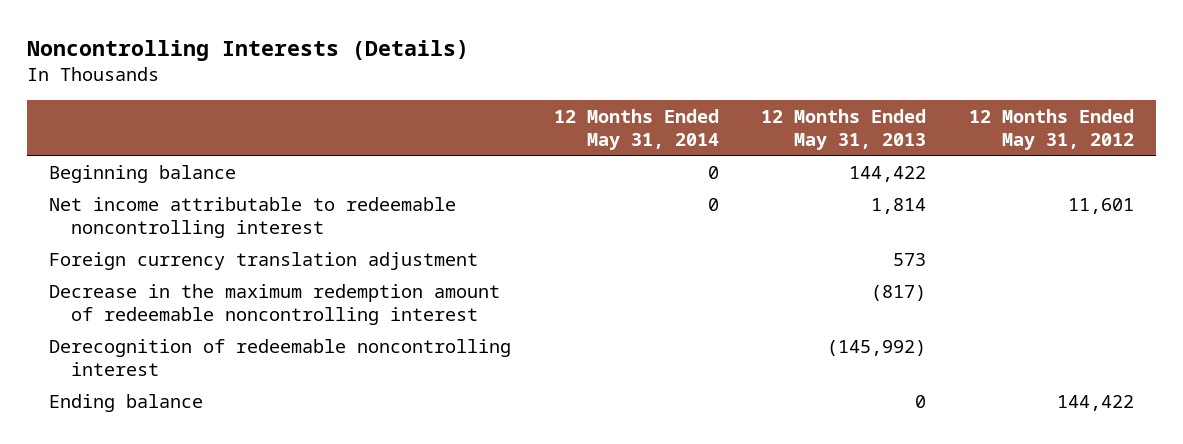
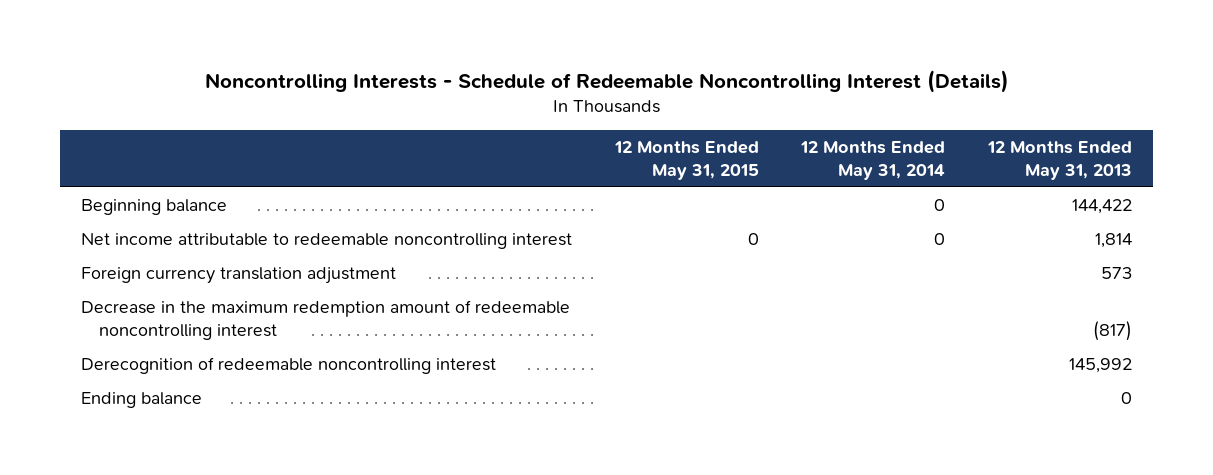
- Noncontrolling Interests (Details)
+ Noncontrolling Interests - Schedule of Redeemable Noncontrolling Interest (Details)
- | 12 Months Ended May 31, 2014 | 12 Months Ended May 31, 2013 | 12 Months Ended May 31, 2012
+ | 12 Months Ended May 31, 2015 | 12 Months Ended May 31, 2014 | 12 Months Ended May 31, 2013
- Derecognition of redeemable noncontrolling interest | | (145,992) |
+ Derecognition of redeemable noncontrolling interest | | | 145,992

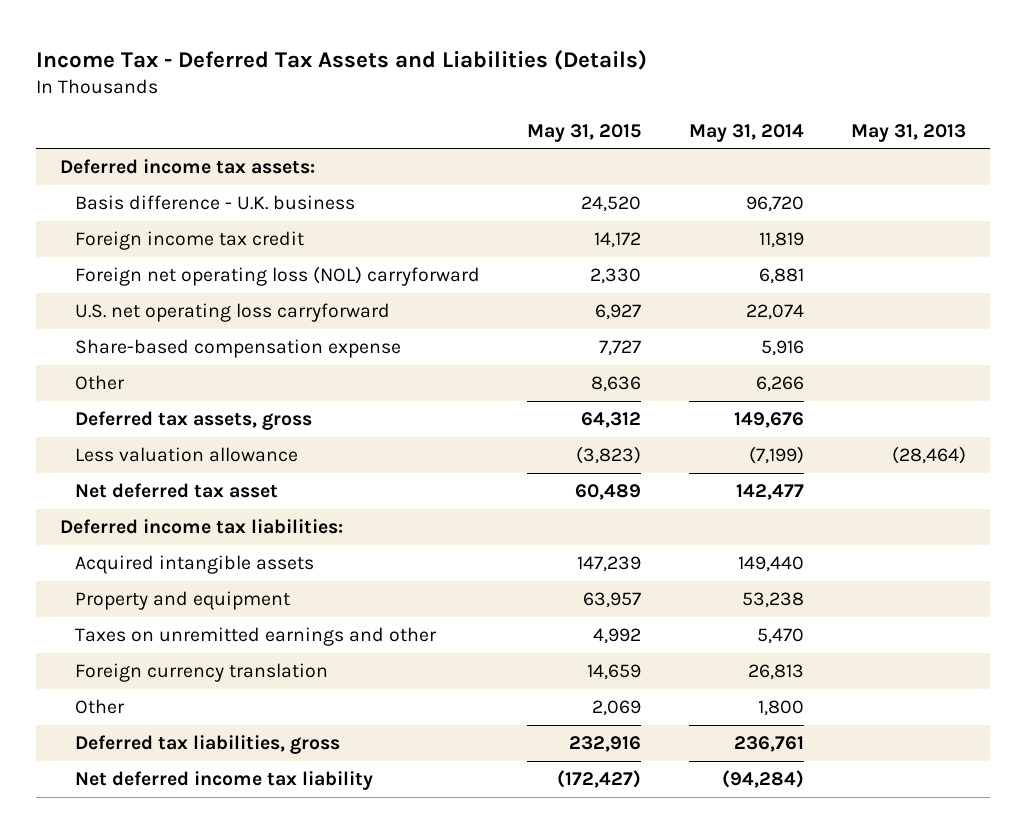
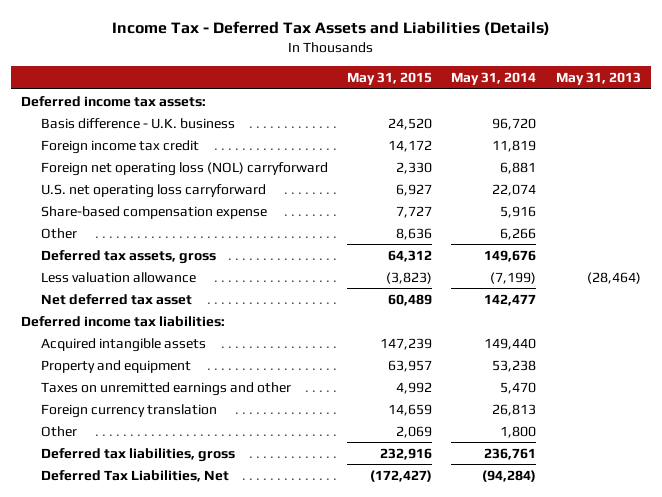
- Net deferred income tax liability | (172,427) | (94,284) |
+ Deferred Tax Liabilities, Net | (172,427) | (94,284) |

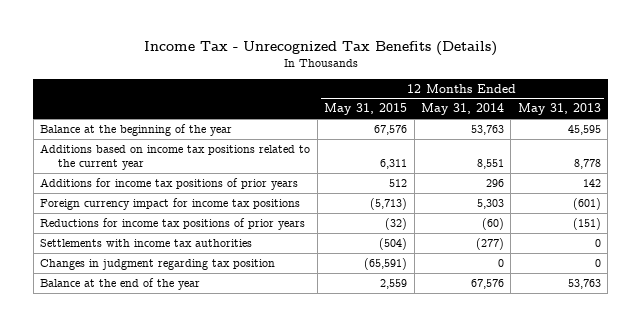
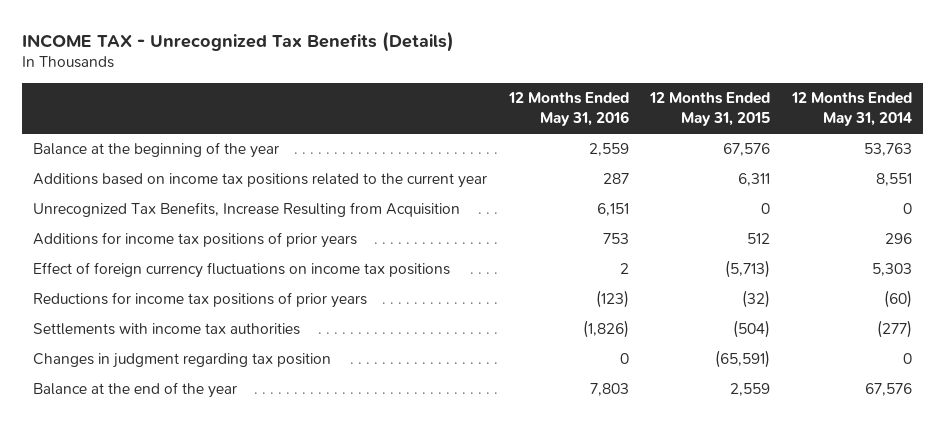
- Income Tax - Unrecognized Tax Benefits (Details)
+ INCOME TAX - Unrecognized Tax Benefits (Details)
- | 12 Months Ended May 31, 2015 | 12 Months Ended May 31, 2014 | 12 Months Ended May 31, 2013
+ | 12 Months Ended May 31, 2016 | 12 Months Ended May 31, 2015 | 12 Months Ended May 31, 2014
+ Unrecognized Tax Benefits, Increase Resulting from Acquisition | 6,151 | 0 | 0
- Foreign currency impact for income tax positions | (5,713) | 5,303 | (601)
+ Effect of foreign currency fluctuations on income tax positions | 2 | (5,713) | 5,303

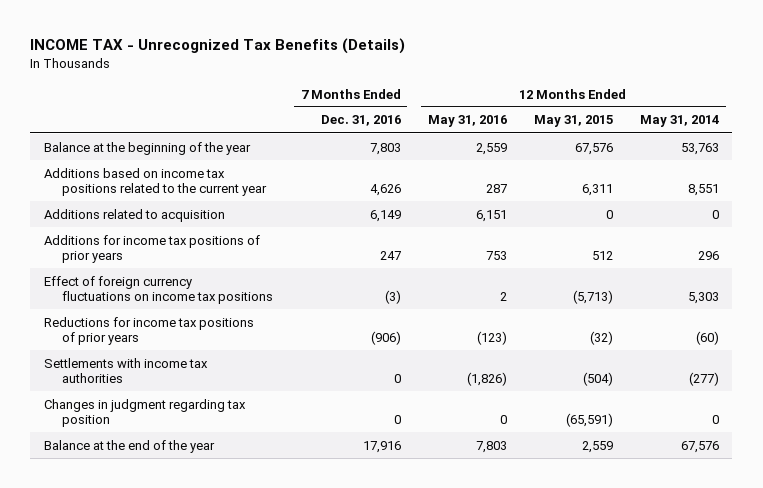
- | 12 Months Ended May 31, 2016 | 12 Months Ended May 31, 2015 | 12 Months Ended May 31, 2014
+ | 7 Months Ended Dec. 31, 2016 | 12 Months Ended May 31, 2016 | 12 Months Ended May 31, 2015 | 12 Months Ended May 31, 2014
- Unrecognized Tax Benefits, Increase Resulting from Acquisition | 6,151 | 0 | 0
+ Additions related to acquisition | 6,149 | 6,151 | 0 | 0

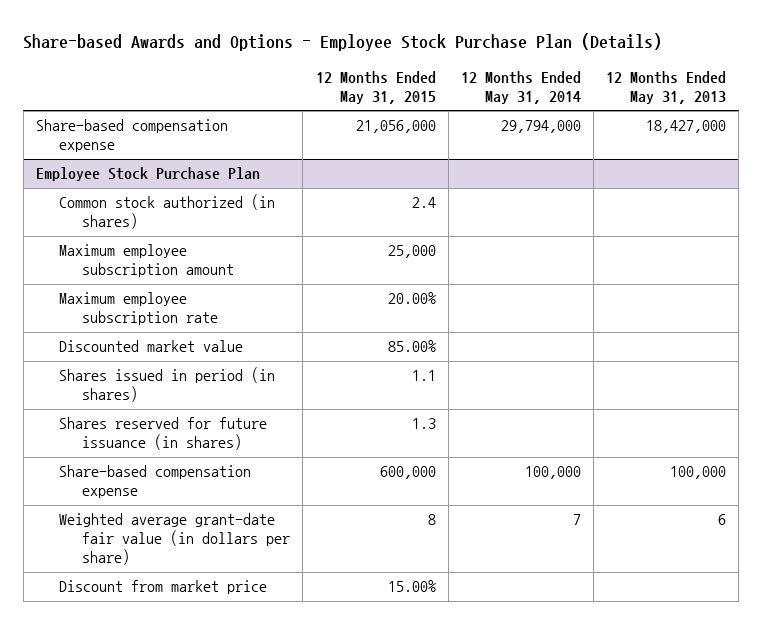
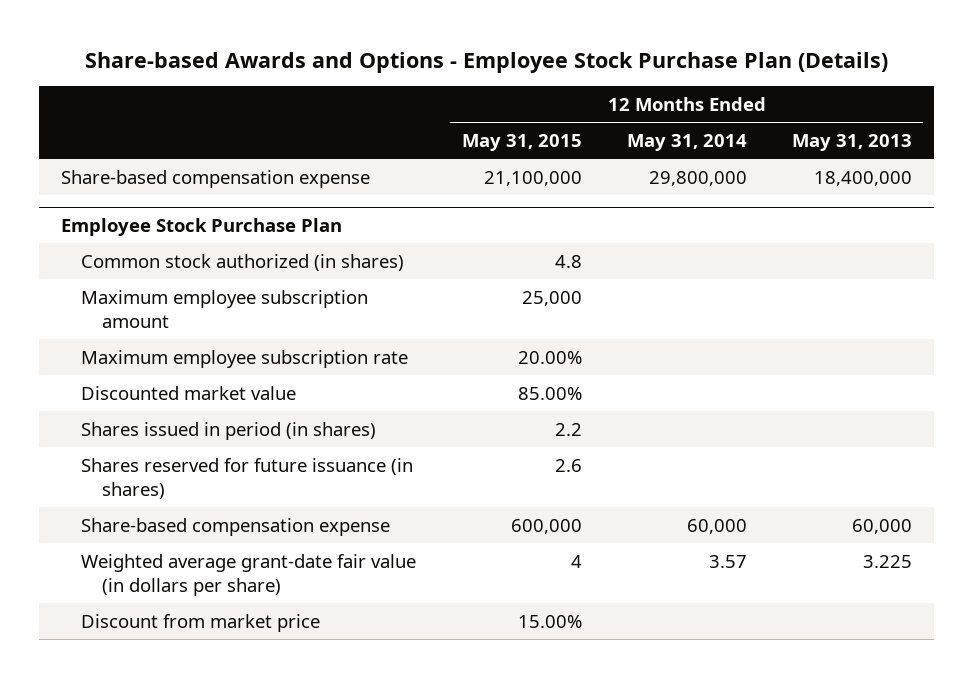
- Share-based compensation expense | 21,056,000 | 29,794,000 | 18,427,000
+ Share-based compensation expense | 21,100,000 | 29,800,000 | 18,400,000
@ Employee Stock Purchase Plan
- Common stock authorized (in shares) | 2.4 | |
+ Common stock authorized (in shares) | 4.8 | |
- Shares issued in period (in shares) | 1.1 | |
- Shares reserved for future issuance (in shares) | 1.3 | |
- Share-based compensation expense | 600,000 | 100,000 | 100,000
- Weighted average grant-date fair value (in dollars per share) | 8 | 7 | 6
+ Shares issued in period (in shares) | 2.2 | |
+ Shares reserved for future issuance (in shares) | 2.6 | |
+ Share-based compensation expense | 600,000 | 60,000 | 60,000
+ Weighted average grant-date fair value (in dollars per share) | 4 | 3.57 | 3.225

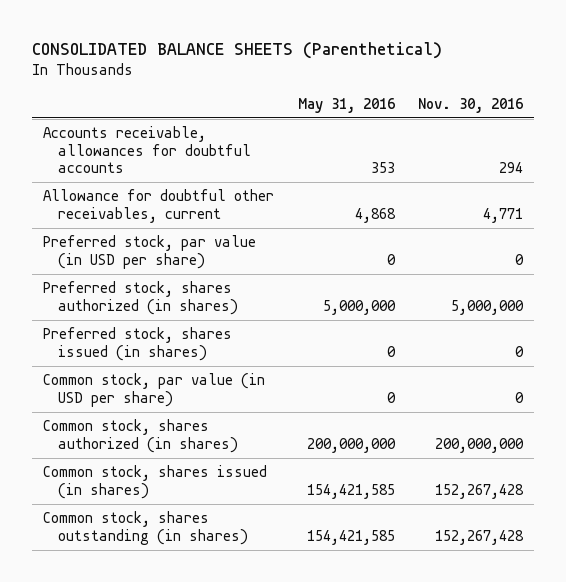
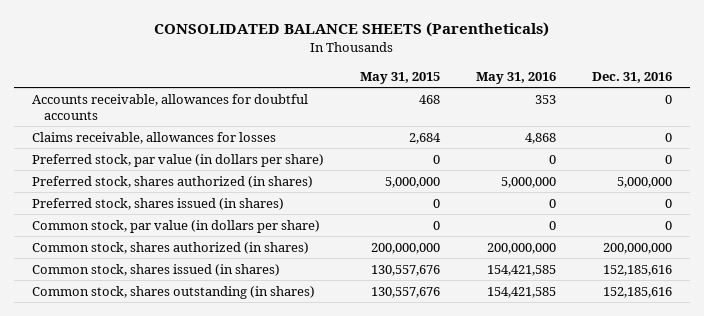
- CONSOLIDATED BALANCE SHEETS (Parenthetical)
+ CONSOLIDATED BALANCE SHEETS (Parentheticals)
- | May 31, 2016 | Nov. 30, 2016
+ | May 31, 2015 | May 31, 2016 | Dec. 31, 2016
- Allowance for doubtful other receivables, current | 4,868 | 4,771
- Preferred stock, par value (in USD per share) | 0 | 0
+ Claims receivable, allowances for losses | 2,684 | 4,868 | 0
+ Preferred stock, par value (in dollars per share) | 0 | 0 | 0
- Common stock, par value (in USD per share) | 0 | 0
+ Common stock, par value (in dollars per share) | 0 | 0 | 0

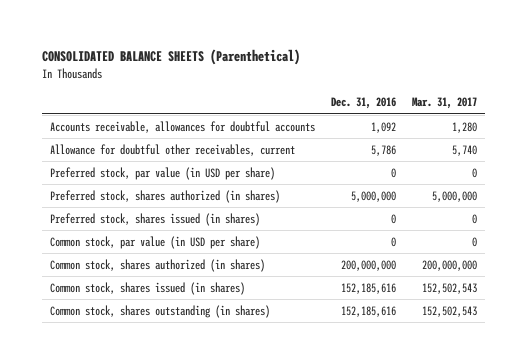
- CONSOLIDATED BALANCE SHEETS (Parentheticals)
+ CONSOLIDATED BALANCE SHEETS (Parenthetical)
- | May 31, 2015 | May 31, 2016 | Dec. 31, 2016
+ | Dec. 31, 2016 | Mar. 31, 2017
- Accounts receivable, allowances for doubtful accounts | 468 | 353 | 0
- Claims receivable, allowances for losses | 2,684 | 4,868 | 0
- Preferred stock, par value (in dollars per share) | 0 | 0 | 0
+ Accounts receivable, allowances for doubtful accounts | 1,092 | 1,280
+ Allowance for doubtful other receivables, current | 5,786 | 5,740
+ Preferred stock, par value (in USD per share) | 0 | 0
- Common stock, par value (in dollars per share) | 0 | 0 | 0
+ Common stock, par value (in USD per share) | 0 | 0

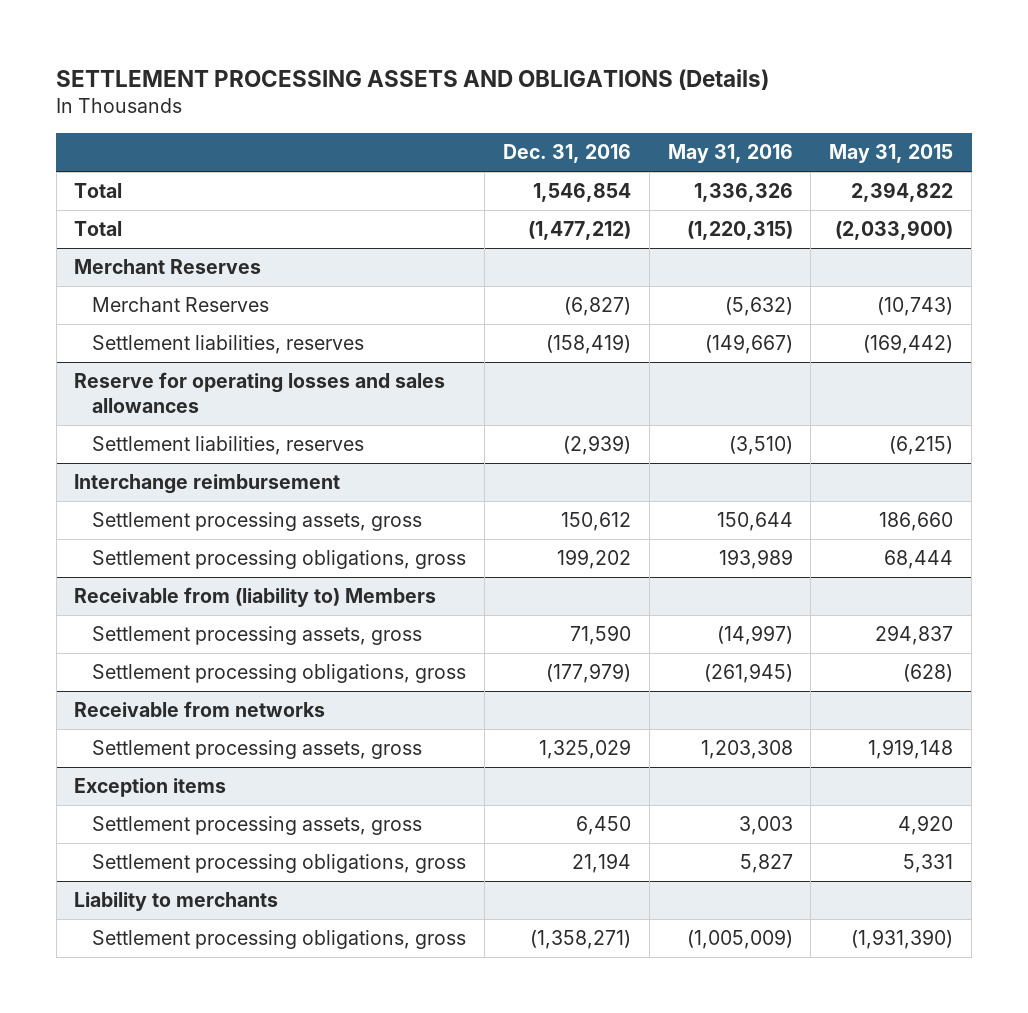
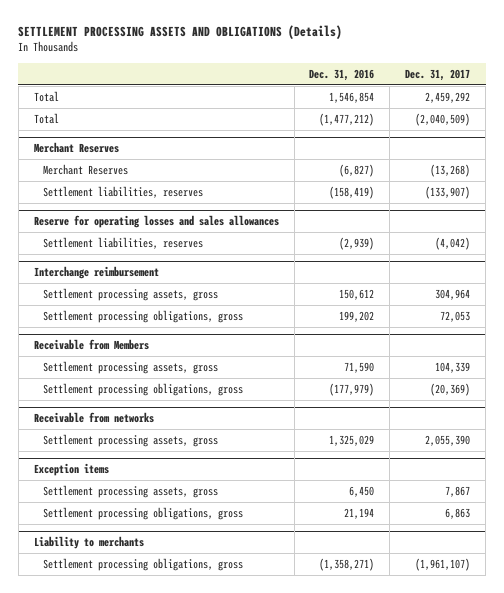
- | Dec. 31, 2016 | May 31, 2016 | May 31, 2015
+ | Dec. 31, 2016 | Dec. 31, 2017
- Receivable from (liability to) Members
+ Receivable from Members

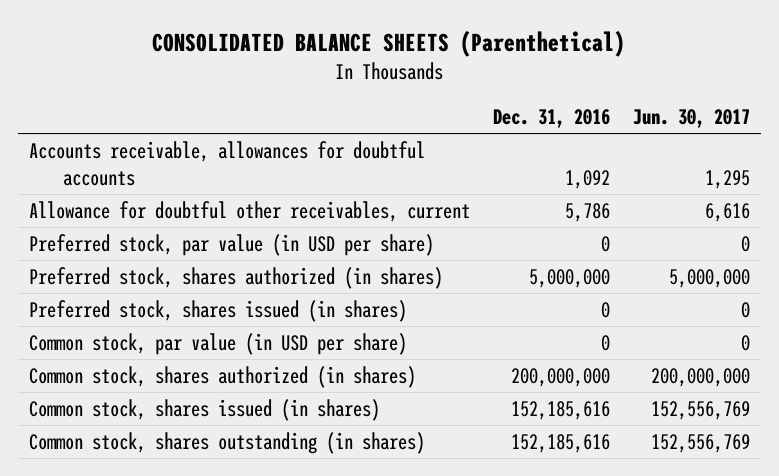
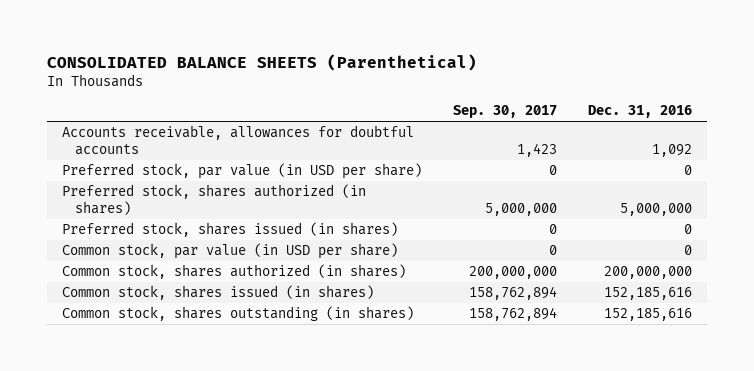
- | Dec. 31, 2016 | Jun. 30, 2017
+ | Sep. 30, 2017 | Dec. 31, 2016
- Allowance for doubtful other receivables, current | 5,786 | 6,616

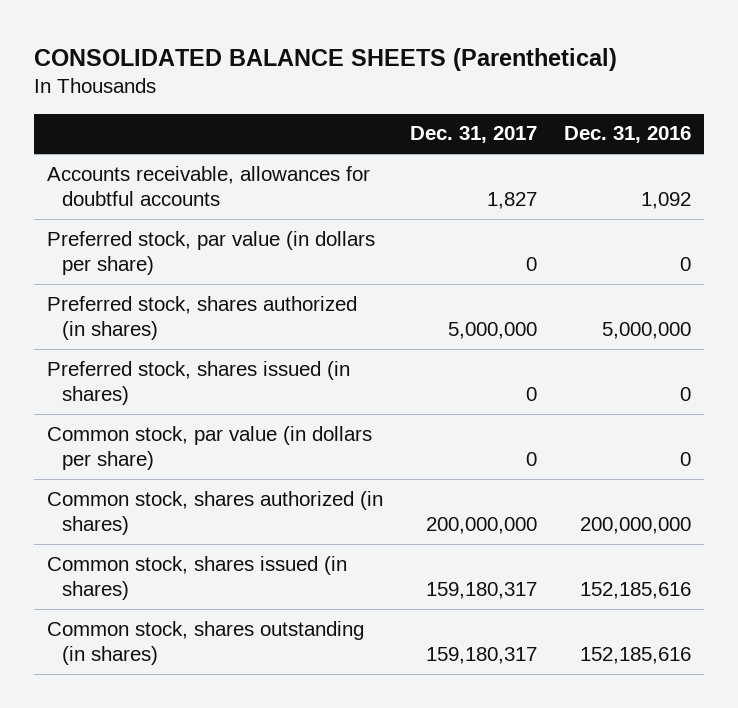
- | Sep. 30, 2017 | Dec. 31, 2016
+ | Dec. 31, 2017 | Dec. 31, 2016
- Preferred stock, par value (in USD per share) | 0 | 0
+ Preferred stock, par value (in dollars per share) | 0 | 0
- Common stock, par value (in USD per share) | 0 | 0
+ Common stock, par value (in dollars per share) | 0 | 0

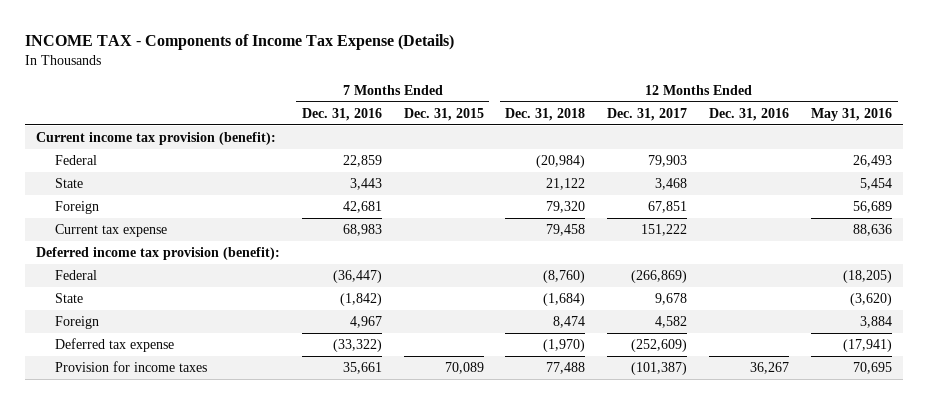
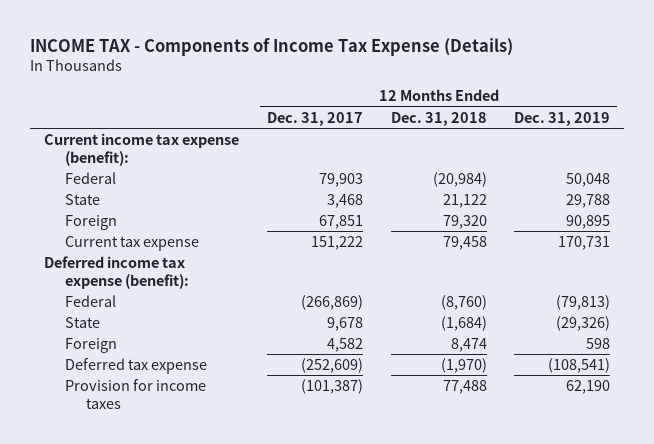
- | 7 Months Ended Dec. 31, 2016 | 7 Months Ended Dec. 31, 2015 | 12 Months Ended Dec. 31, 2018 | 12 Months Ended Dec. 31, 2017 | 12 Months Ended Dec. 31, 2016 | 12 Months Ended May 31, 2016
+ | 12 Months Ended Dec. 31, 2017 | 12 Months Ended Dec. 31, 2018 | 12 Months Ended Dec. 31, 2019
- Current income tax provision (benefit):
+ Current income tax expense (benefit):
- Deferred income tax provision (benefit):
+ Deferred income tax expense (benefit):

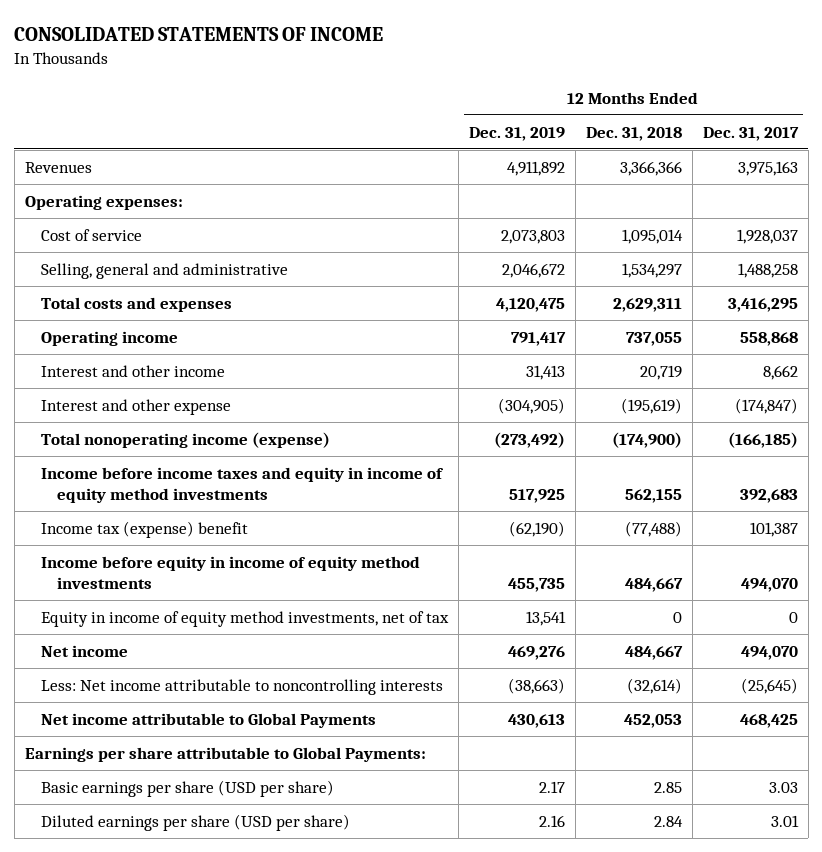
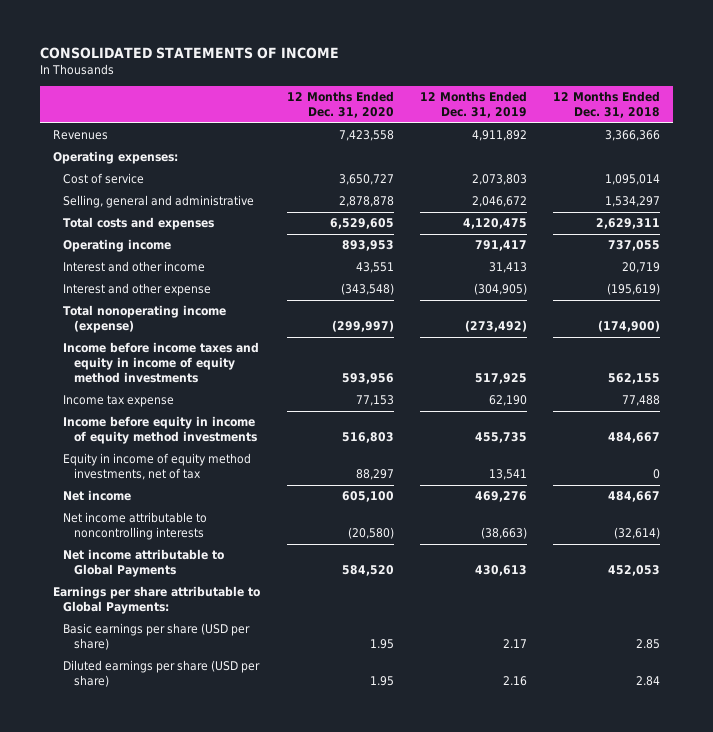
- | 12 Months Ended Dec. 31, 2019 | 12 Months Ended Dec. 31, 2018 | 12 Months Ended Dec. 31, 2017
+ | 12 Months Ended Dec. 31, 2020 | 12 Months Ended Dec. 31, 2019 | 12 Months Ended Dec. 31, 2018
- Income tax (expense) benefit | (62,190) | (77,488) | 101,387
+ Income tax expense | 77,153 | 62,190 | 77,488
- Less: Net income attributable to noncontrolling interests | (38,663) | (32,614) | (25,645)
+ Net income attributable to noncontrolling interests | (20,580) | (38,663) | (32,614)

